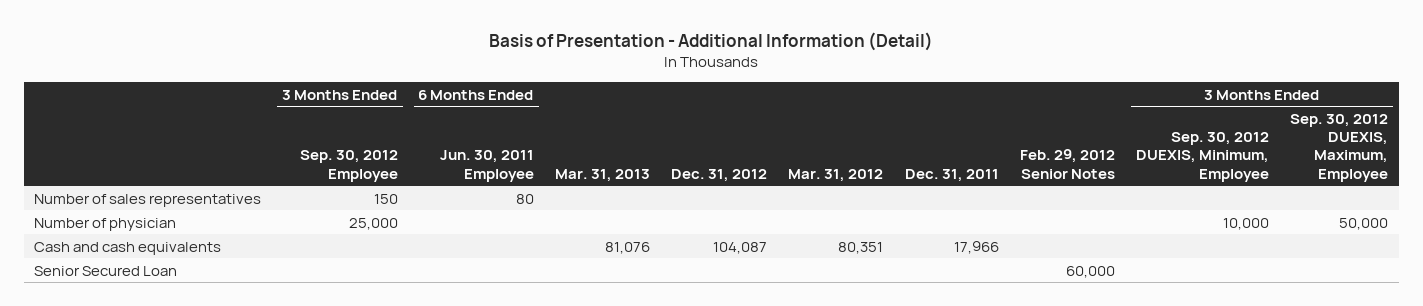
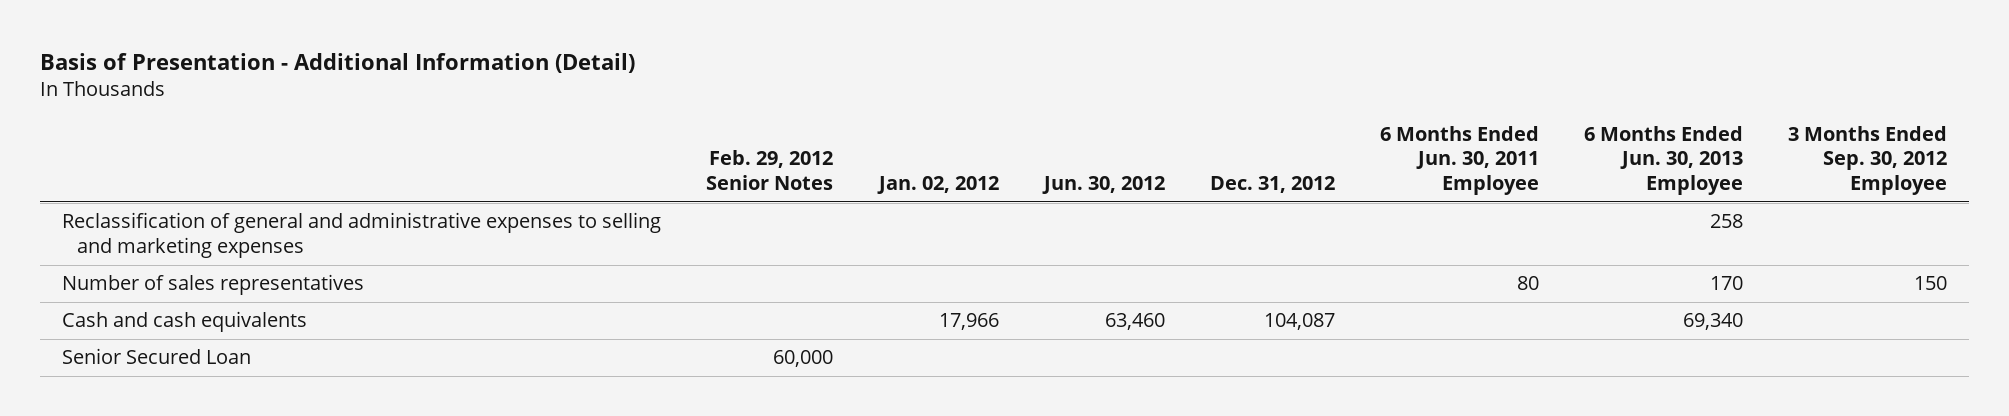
- | 3 Months Ended Sep. 30, 2012 Employee | 6 Months Ended Jun. 30, 2011 Employee | Mar. 31, 2013 | Dec. 31, 2012 | Mar. 31, 2012 | Dec. 31, 2011 | Feb. 29, 2012 Senior Notes | 3 Months Ended Sep. 30, 2012 DUEXIS, Minimum, Employee | 3 Months Ended Sep. 30, 2012 DUEXIS, Maximum, Employee
+ | Feb. 29, 2012 Senior Notes | Jan. 02, 2012 | Jun. 30, 2012 | Dec. 31, 2012 | 6 Months Ended Jun. 30, 2011 Employee | 6 Months Ended Jun. 30, 2013 Employee | 3 Months Ended Sep. 30, 2012 Employee
+ Reclassification of general and administrative expenses to selling and marketing expenses | | | | | | 258 |
- Number of physician | 25,000 | | | | | | | 10,000 | 50,000

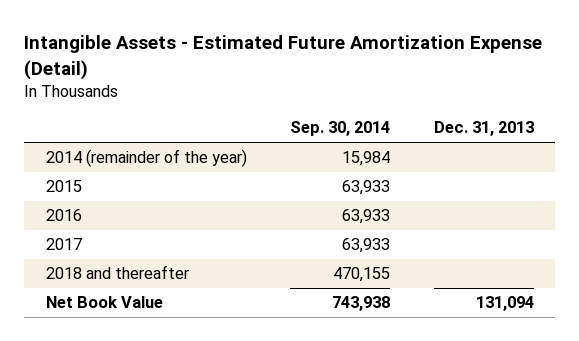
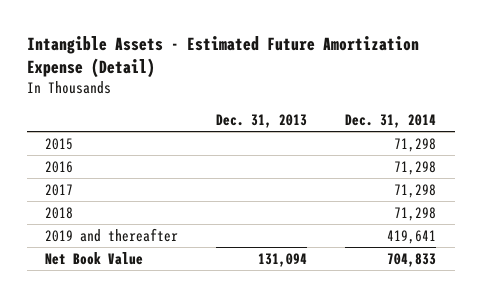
- | Sep. 30, 2014 | Dec. 31, 2013
+ | Dec. 31, 2013 | Dec. 31, 2014
- 2014 (remainder of the year) | 15,984 |
- 2018 and thereafter | 470,155 |
+ 2018 | | 71,298
+ 2019 and thereafter | | 419,641

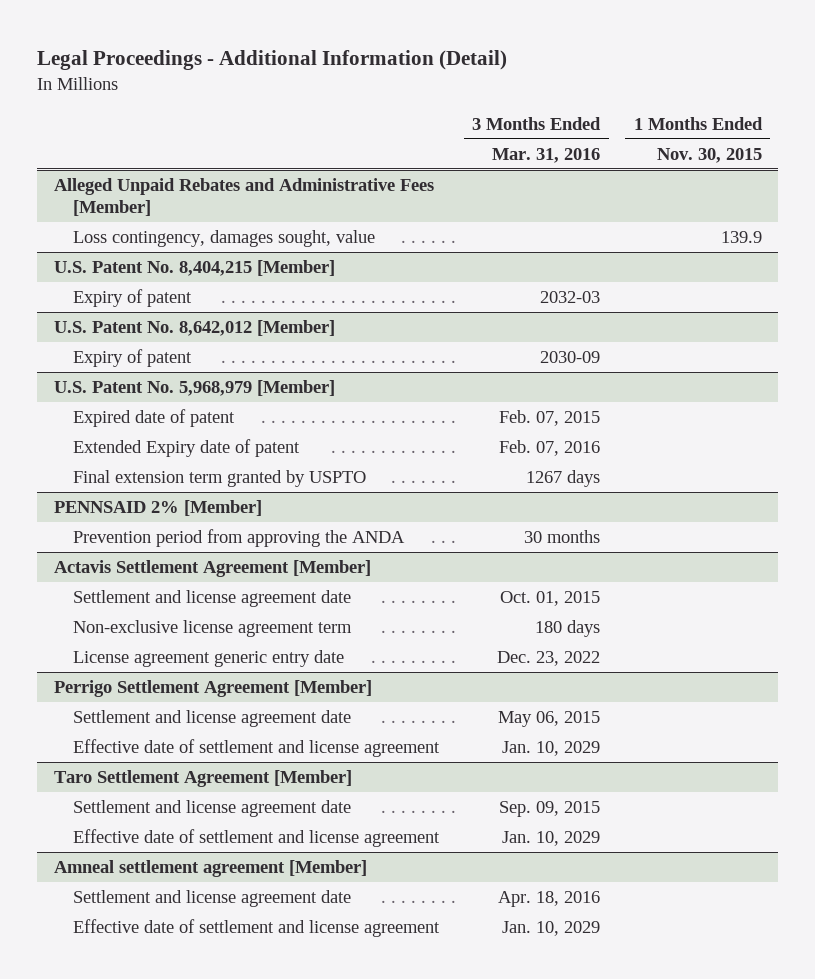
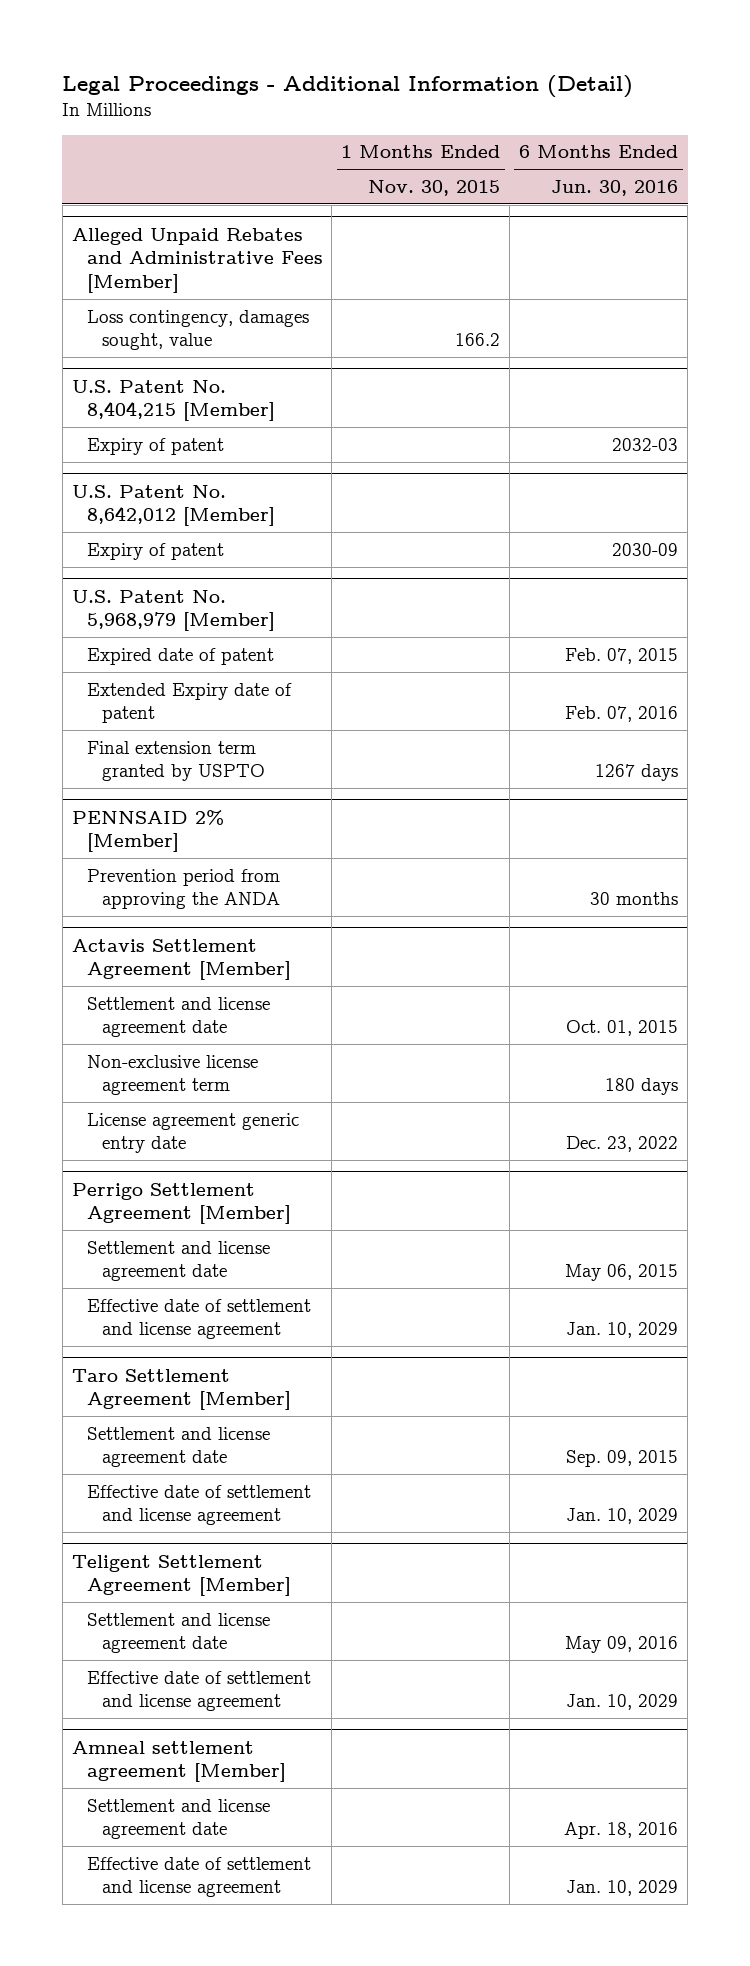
- | 3 Months Ended Mar. 31, 2016 | 1 Months Ended Nov. 30, 2015
+ | 1 Months Ended Nov. 30, 2015 | 6 Months Ended Jun. 30, 2016
@ Alleged Unpaid Rebates and Administrative Fees [Member]
- Loss contingency, damages sought, value | | 139.9
+ Loss contingency, damages sought, value | 166.2 |
+ Teligent Settlement Agreement [Member]
+ Settlement and license agreement date | | May 09, 2016
+ Effective date of settlement and license agreement | | Jan. 10, 2029

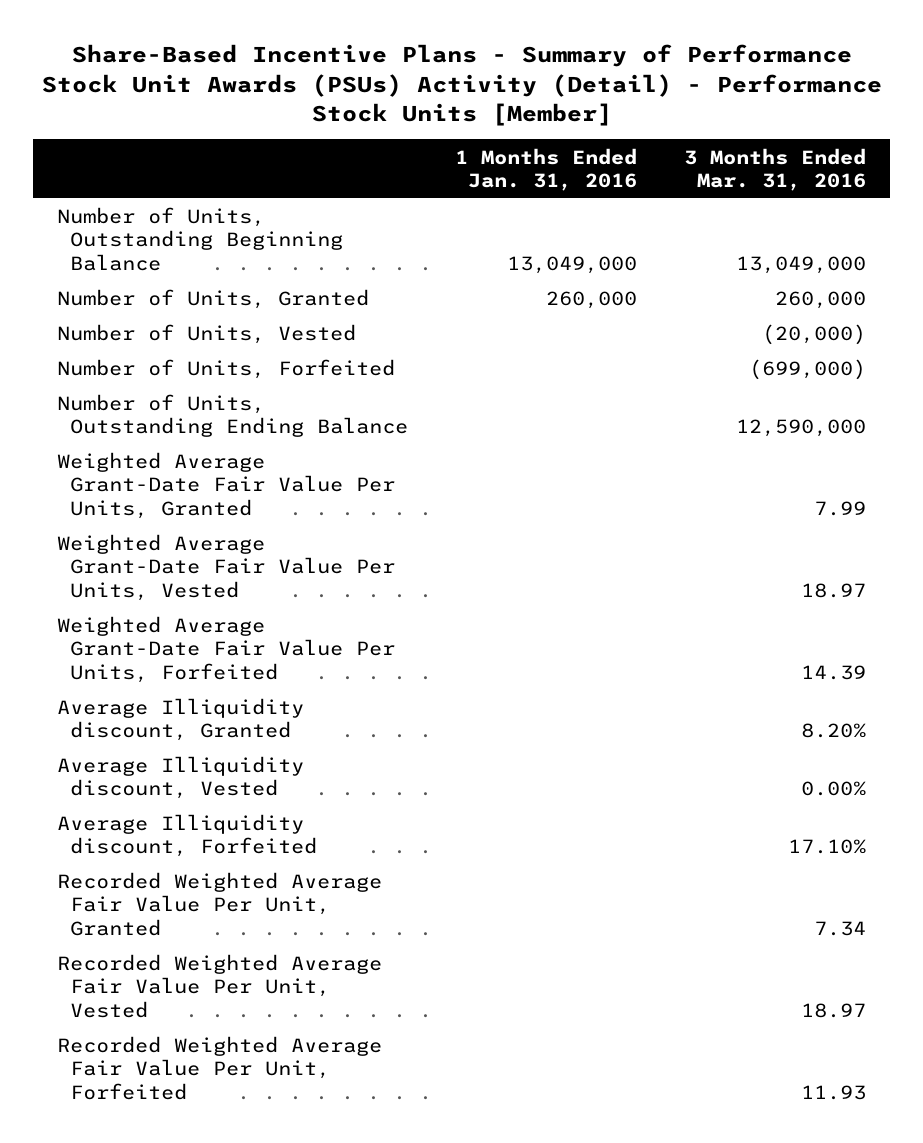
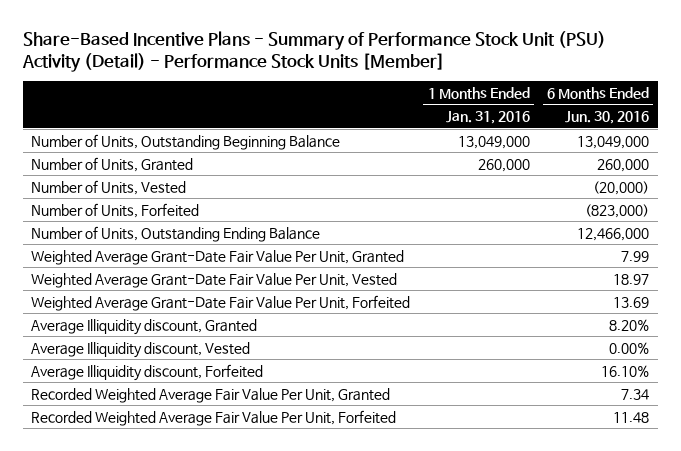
- Share-Based Incentive Plans - Summary of Performance Stock Unit Awards (PSUs) Activity (Detail) - Performance Stock Units [Member]
+ Share-Based Incentive Plans - Summary of Performance Stock Unit (PSU) Activity (Detail) - Performance Stock Units [Member]
- | 1 Months Ended Jan. 31, 2016 | 3 Months Ended Mar. 31, 2016
+ | 1 Months Ended Jan. 31, 2016 | 6 Months Ended Jun. 30, 2016
- Weighted Average Grant-Date Fair Value Per Units, Granted | | 7.99
- Weighted Average Grant-Date Fair Value Per Units, Vested | | 18.97
- Weighted Average Grant-Date Fair Value Per Units, Forfeited | | 14.39
+ Weighted Average Grant-Date Fair Value Per Unit, Granted | | 7.99
+ Weighted Average Grant-Date Fair Value Per Unit, Vested | | 18.97
+ Weighted Average Grant-Date Fair Value Per Unit, Forfeited | | 13.69
- Recorded Weighted Average Fair Value Per Unit, Vested | | 18.97

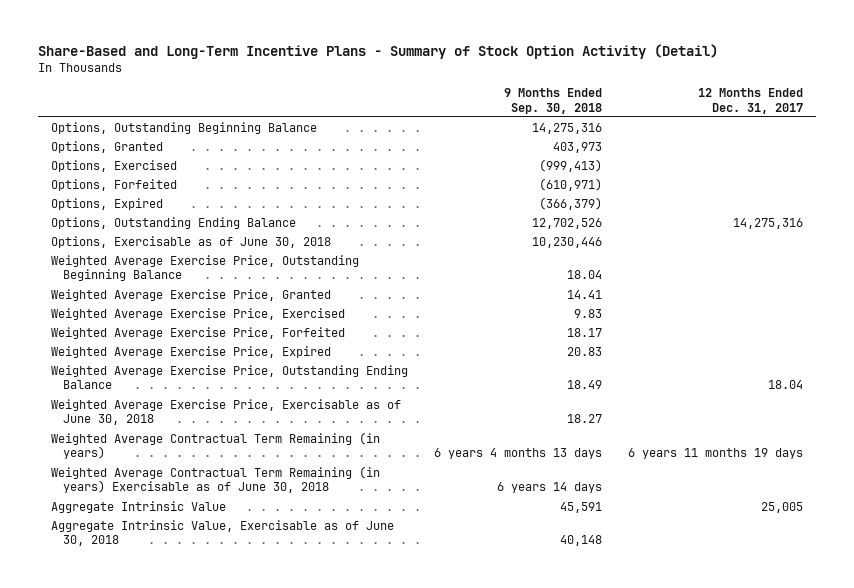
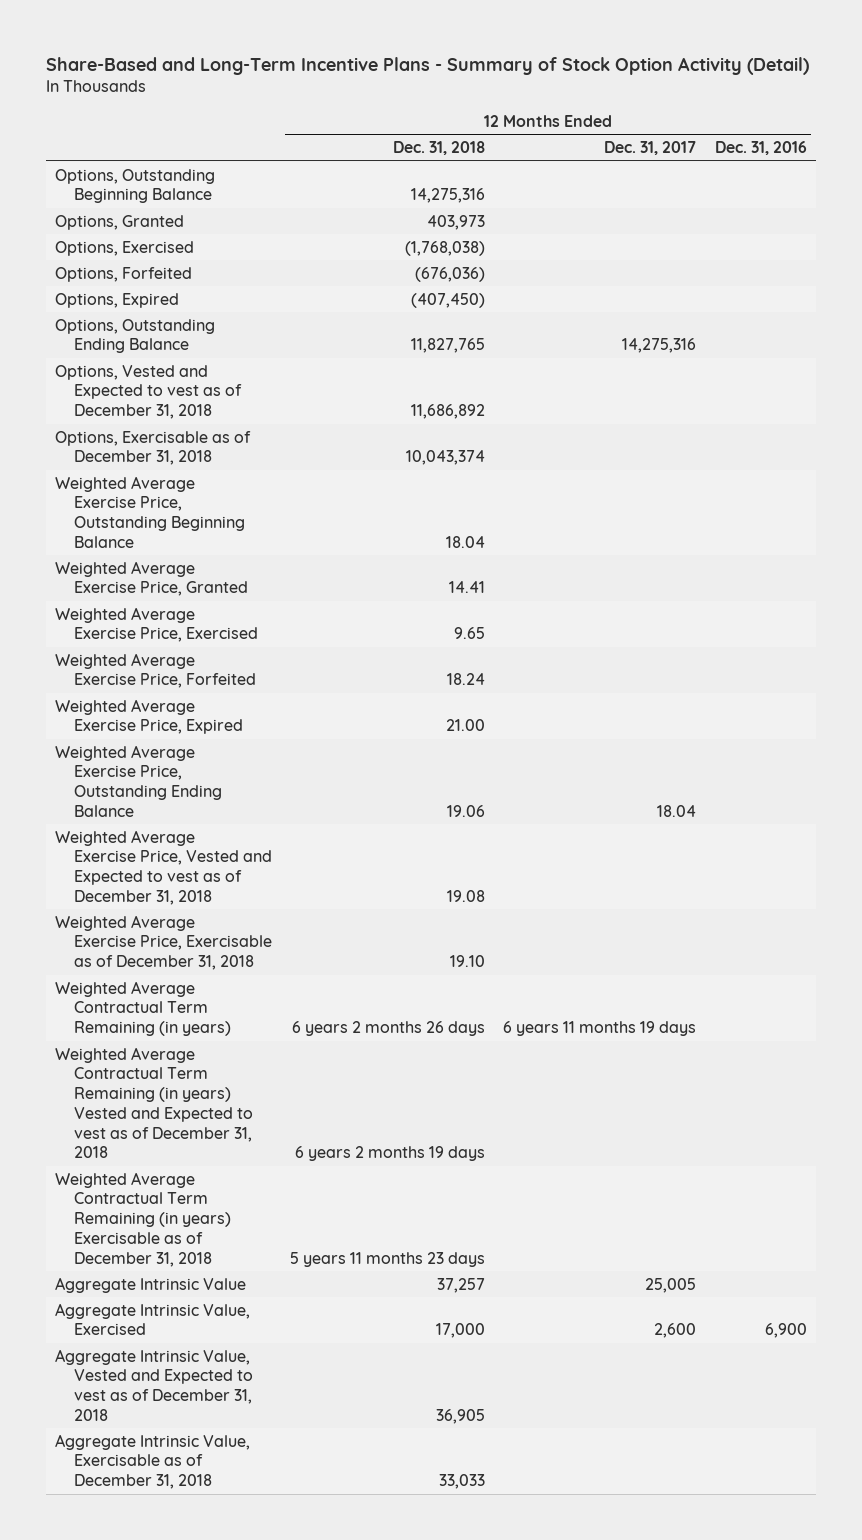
- | 9 Months Ended Sep. 30, 2018 | 12 Months Ended Dec. 31, 2017
+ | 12 Months Ended Dec. 31, 2018 | 12 Months Ended Dec. 31, 2017 | 12 Months Ended Dec. 31, 2016
- Options, Exercisable as of June 30, 2018 | 10,230,446 |
+ Options, Vested and Expected to vest as of December 31, 2018 | 11,686,892 | |
+ Options, Exercisable as of December 31, 2018 | 10,043,374 | |
- Weighted Average Exercise Price, Exercisable as of June 30, 2018 | 18.27 |
+ Weighted Average Exercise Price, Vested and Expected to vest as of December 31, 2018 | 19.08 | |
+ Weighted Average Exercise Price, Exercisable as of December 31, 2018 | 19.10 | |
- Weighted Average Contractual Term Remaining (in years) Exercisable as of June 30, 2018 | 6 years 14 days |
+ Weighted Average Contractual Term Remaining (in years) Vested and Expected to vest as of December 31, 2018 | 6 years 2 months 19 days | |
+ Weighted Average Contractual Term Remaining (in years) Exercisable as of December 31, 2018 | 5 years 11 months 23 days | |
- Aggregate Intrinsic Value, Exercisable as of June 30, 2018 | 40,148 |
+ Aggregate Intrinsic Value, Exercised | 17,000 | 2,600 | 6,900
+ Aggregate Intrinsic Value, Vested and Expected to vest as of December 31, 2018 | 36,905 | |
+ Aggregate Intrinsic Value, Exercisable as of December 31, 2018 | 33,033 | |

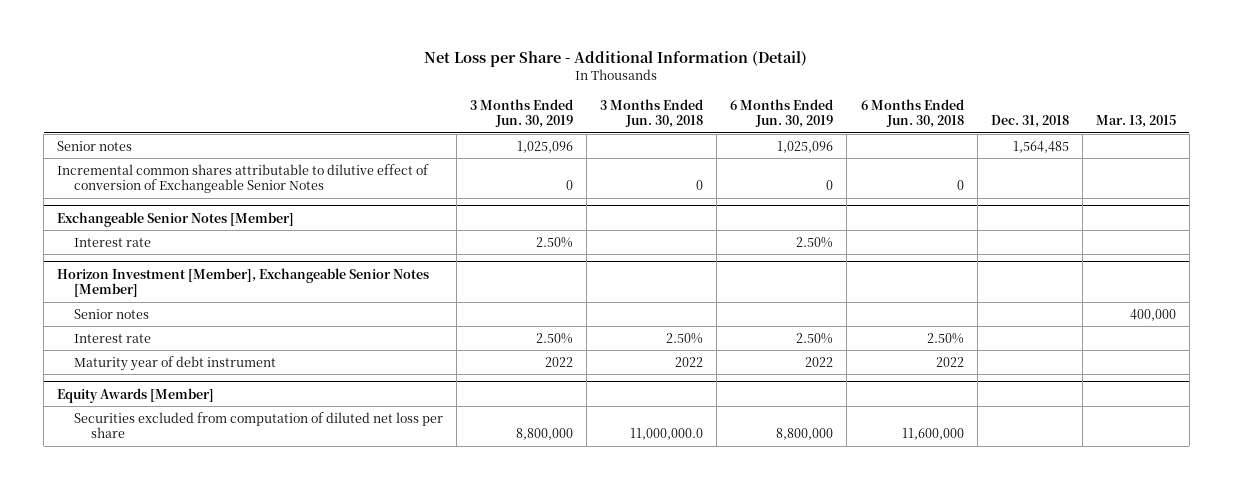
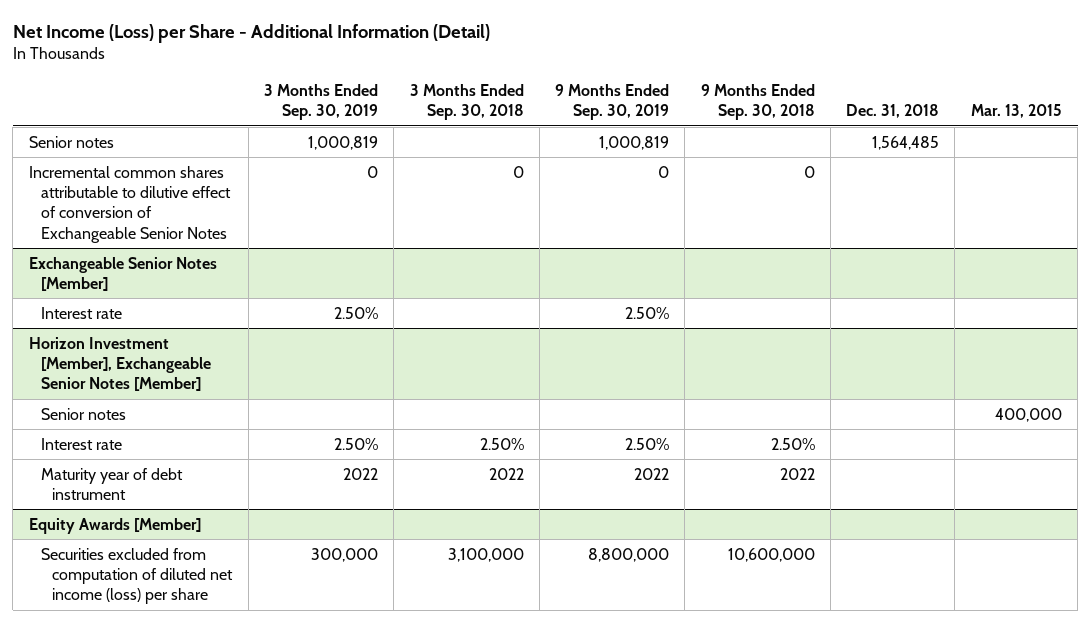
- Net Loss per Share - Additional Information (Detail)
+ Net Income (Loss) per Share - Additional Information (Detail)
- | 3 Months Ended Jun. 30, 2019 | 3 Months Ended Jun. 30, 2018 | 6 Months Ended Jun. 30, 2019 | 6 Months Ended Jun. 30, 2018 | Dec. 31, 2018 | Mar. 13, 2015
+ | 3 Months Ended Sep. 30, 2019 | 3 Months Ended Sep. 30, 2018 | 9 Months Ended Sep. 30, 2019 | 9 Months Ended Sep. 30, 2018 | Dec. 31, 2018 | Mar. 13, 2015
@ Equity Awards [Member]
- Securities excluded from computation of diluted net loss per share | 8,800,000 | 11,000,000.0 | 8,800,000 | 11,600,000 | |
+ Securities excluded from computation of diluted net income (loss) per share | 300,000 | 3,100,000 | 8,800,000 | 10,600,000 | |

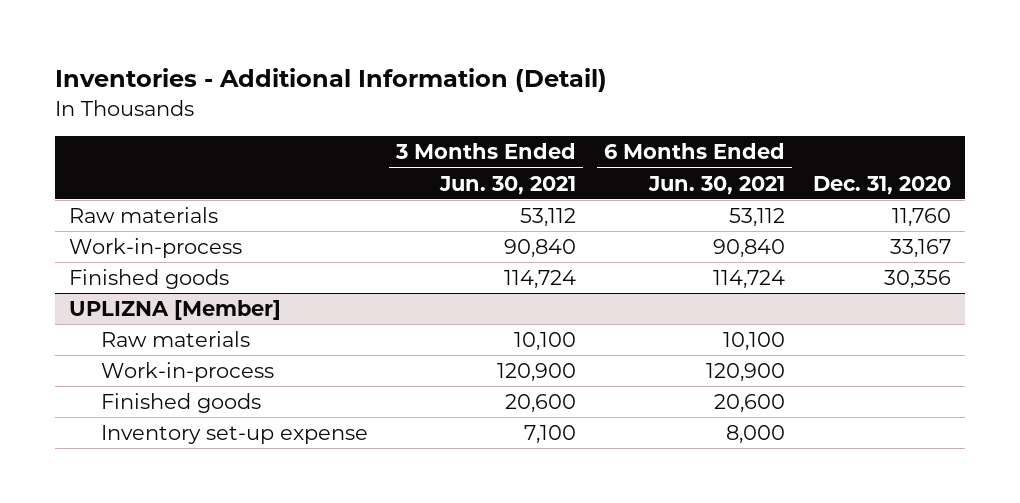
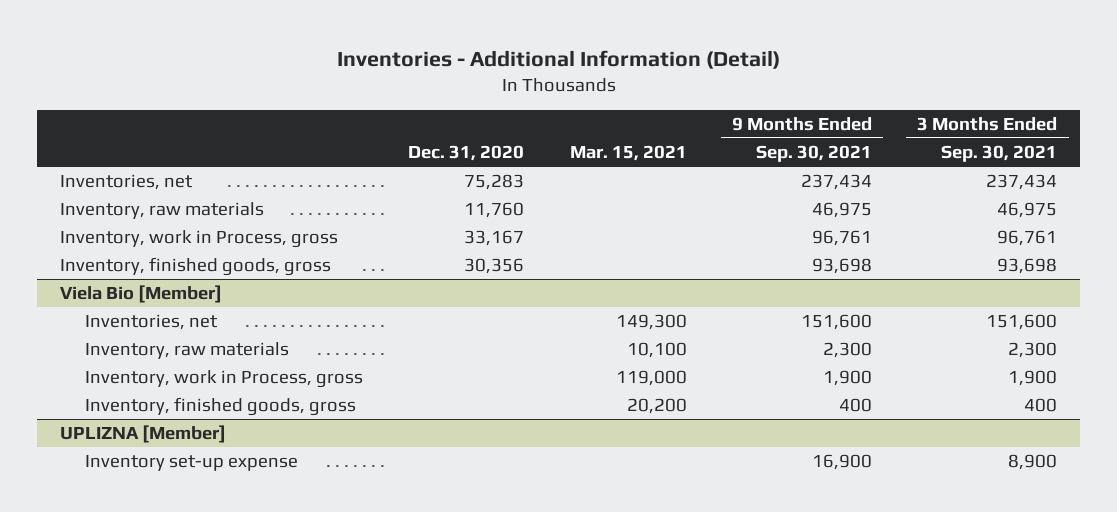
- | 3 Months Ended Jun. 30, 2021 | 6 Months Ended Jun. 30, 2021 | Dec. 31, 2020
+ | Dec. 31, 2020 | Mar. 15, 2021 | 9 Months Ended Sep. 30, 2021 | 3 Months Ended Sep. 30, 2021
- Raw materials | 53,112 | 53,112 | 11,760
- Work-in-process | 90,840 | 90,840 | 33,167
- Finished goods | 114,724 | 114,724 | 30,356
+ Inventories, net | 75,283 | | 237,434 | 237,434
+ Inventory, raw materials | 11,760 | | 46,975 | 46,975
+ Inventory, work in Process, gross | 33,167 | | 96,761 | 96,761
+ Inventory, finished goods, gross | 30,356 | | 93,698 | 93,698
+ Viela Bio [Member]
+ Inventories, net | | 149,300 | 151,600 | 151,600
+ Inventory, raw materials | | 10,100 | 2,300 | 2,300
+ Inventory, work in Process, gross | | 119,000 | 1,900 | 1,900
+ Inventory, finished goods, gross | | 20,200 | 400 | 400
@ UPLIZNA [Member]
- Raw materials | 10,100 | 10,100 |
- Work-in-process | 120,900 | 120,900 |
- Finished goods | 20,600 | 20,600 |

